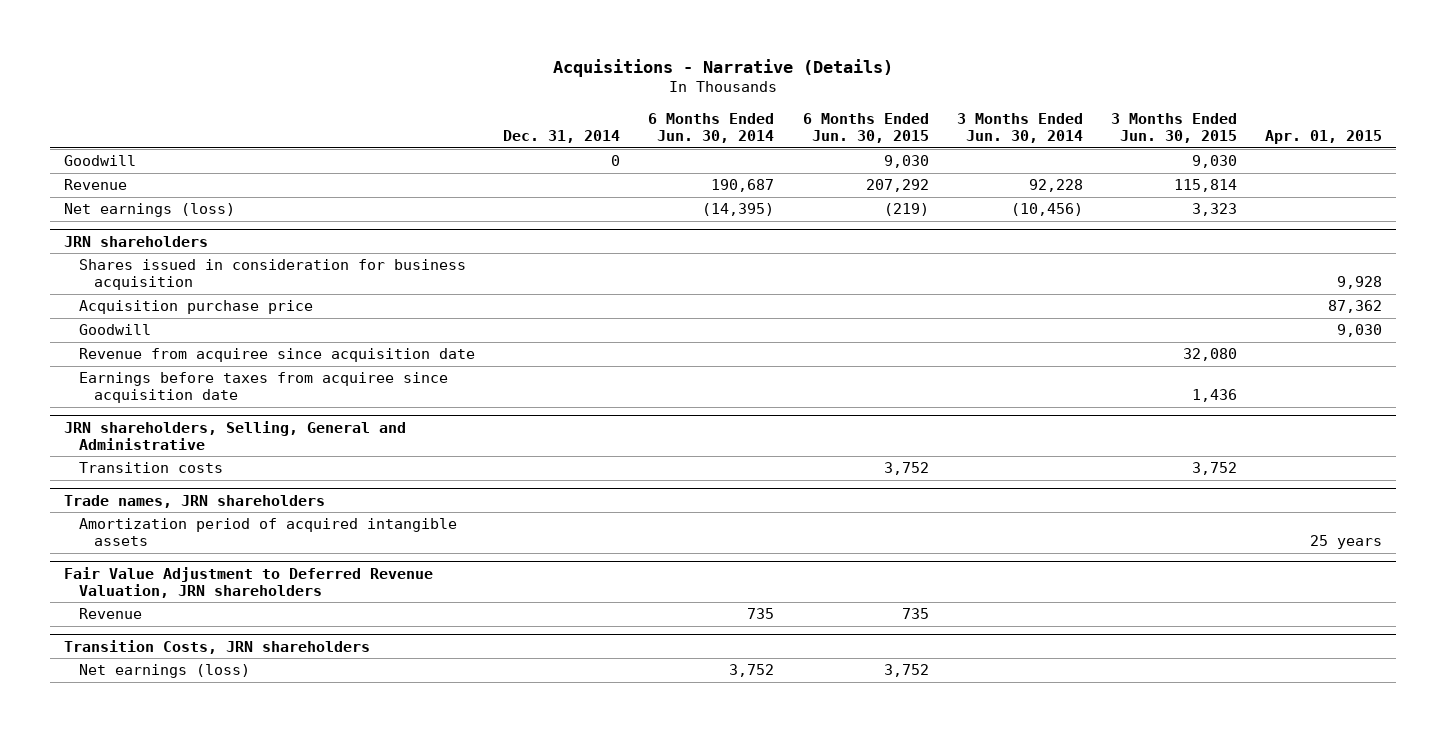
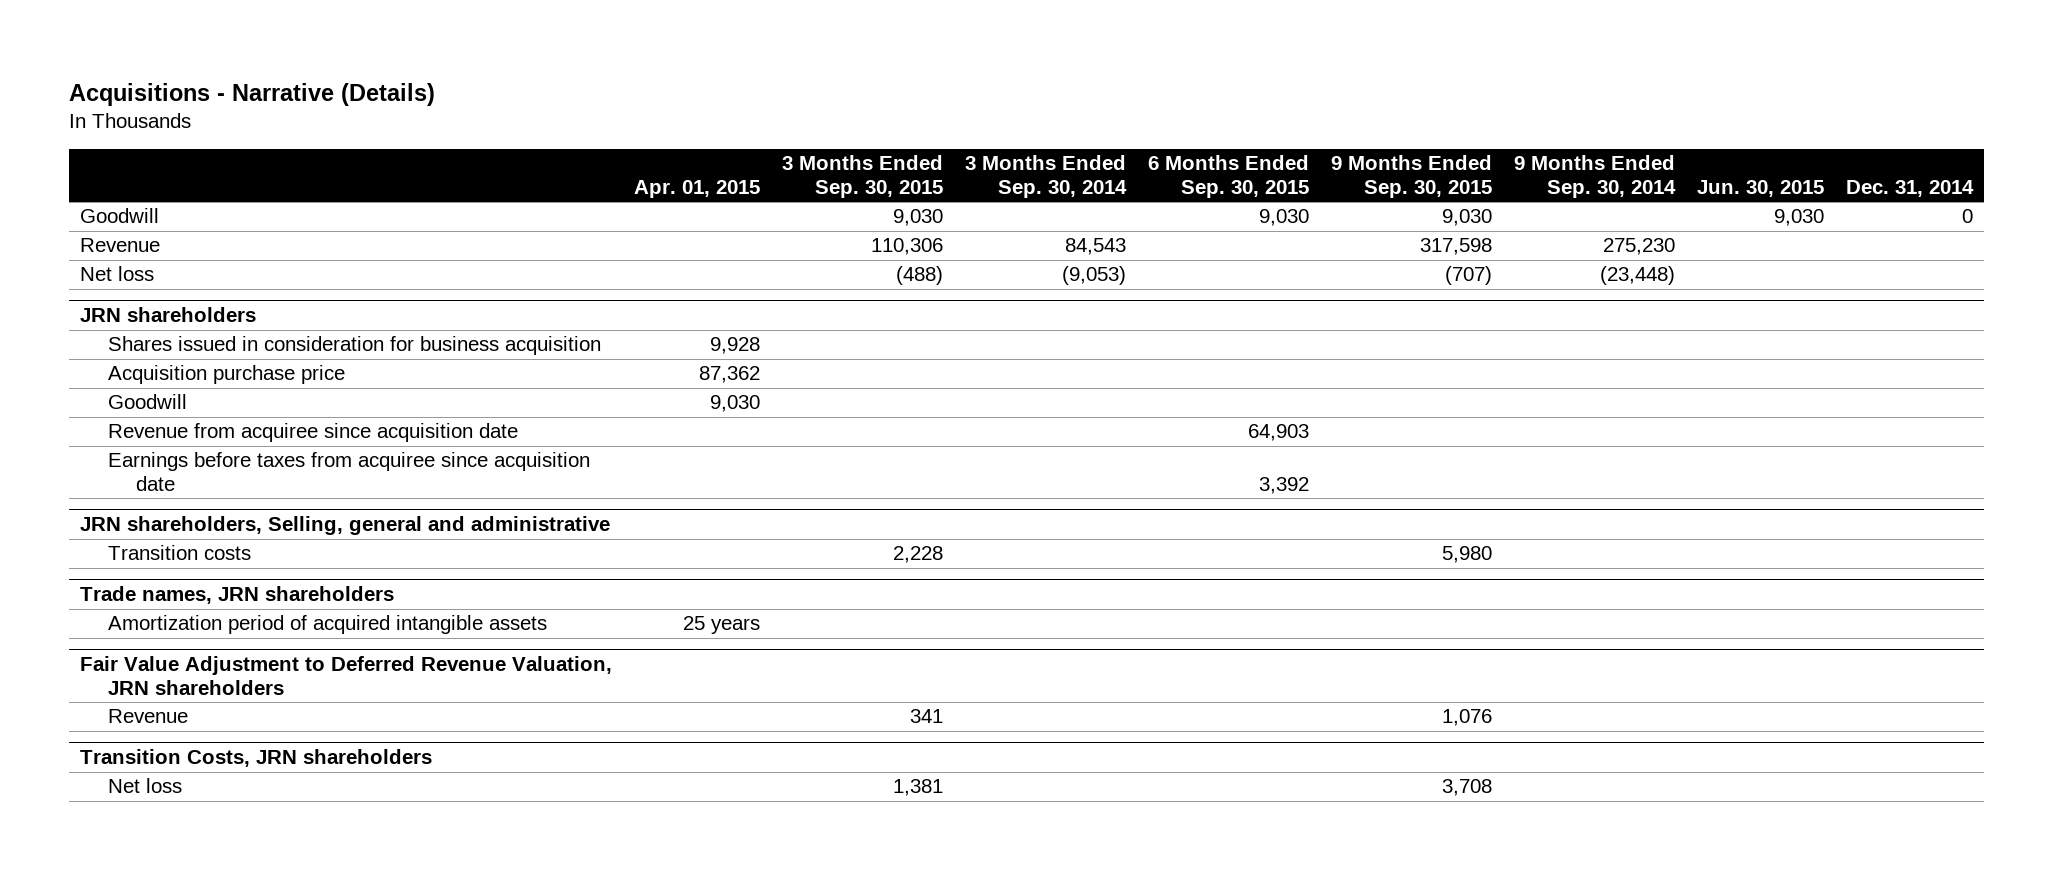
- | Dec. 31, 2014 | 6 Months Ended Jun. 30, 2014 | 6 Months Ended Jun. 30, 2015 | 3 Months Ended Jun. 30, 2014 | 3 Months Ended Jun. 30, 2015 | Apr. 01, 2015
+ | Apr. 01, 2015 | 3 Months Ended Sep. 30, 2015 | 3 Months Ended Sep. 30, 2014 | 6 Months Ended Sep. 30, 2015 | 9 Months Ended Sep. 30, 2015 | 9 Months Ended Sep. 30, 2014 | Jun. 30, 2015 | Dec. 31, 2014
- Net earnings (loss) | | (14,395) | (219) | (10,456) | 3,323 |
+ Net loss | | (488) | (9,053) | | (707) | (23,448) | |
- JRN shareholders, Selling, General and Administrative
+ JRN shareholders, Selling, general and administrative
@ Transition Costs, JRN shareholders
- Net earnings (loss) | | 3,752 | 3,752 | | |
+ Net loss | | 1,381 | | | 3,708 | | |

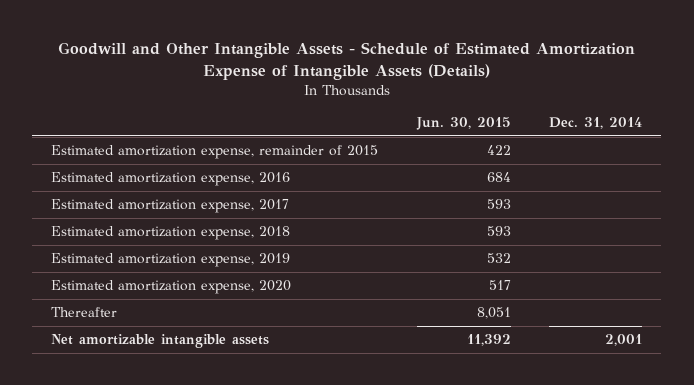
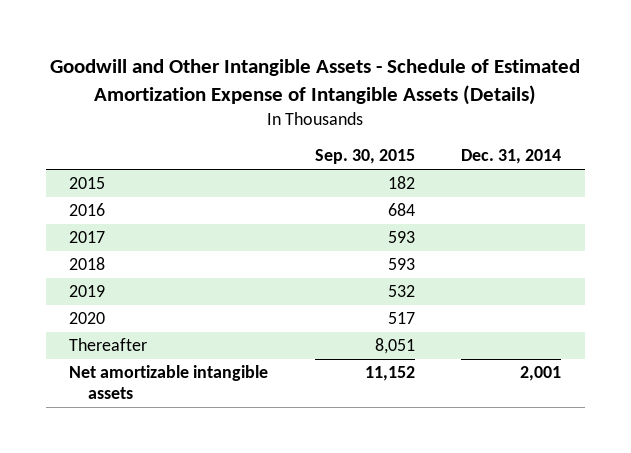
- | Jun. 30, 2015 | Dec. 31, 2014
+ | Sep. 30, 2015 | Dec. 31, 2014
- Estimated amortization expense, remainder of 2015 | 422 |
- Estimated amortization expense, 2016 | 684 |
- Estimated amortization expense, 2017 | 593 |
- Estimated amortization expense, 2018 | 593 |
- Estimated amortization expense, 2019 | 532 |
- Estimated amortization expense, 2020 | 517 |
+ 2015 | 182 |
+ 2016 | 684 |
+ 2017 | 593 |
+ 2018 | 593 |
+ 2019 | 532 |
+ 2020 | 517 |

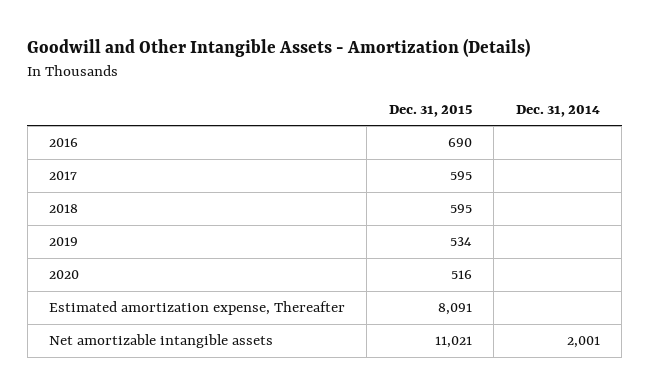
- Goodwill and Other Intangible Assets - Schedule of Estimated Amortization Expense of Intangible Assets (Details)
+ Goodwill and Other Intangible Assets - Amortization (Details)
- | Sep. 30, 2015 | Dec. 31, 2014
+ | Dec. 31, 2015 | Dec. 31, 2014
- 2015 | 182 |
- Thereafter | 8,051 |
+ Estimated amortization expense, Thereafter | 8,091 |

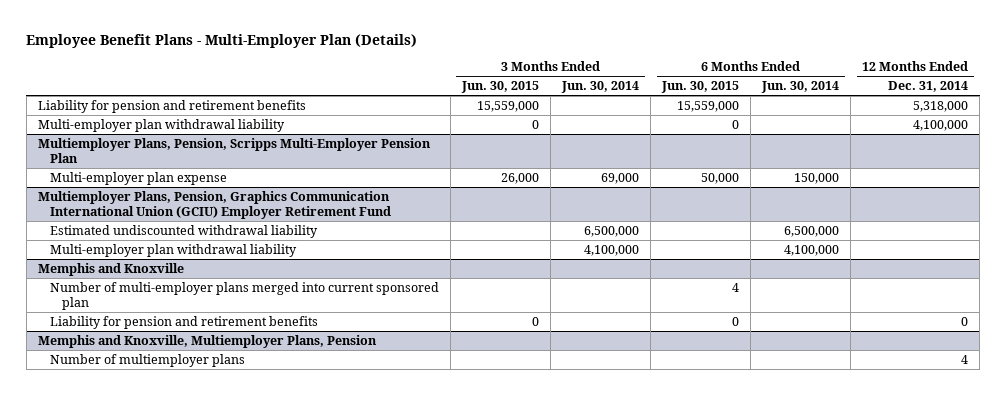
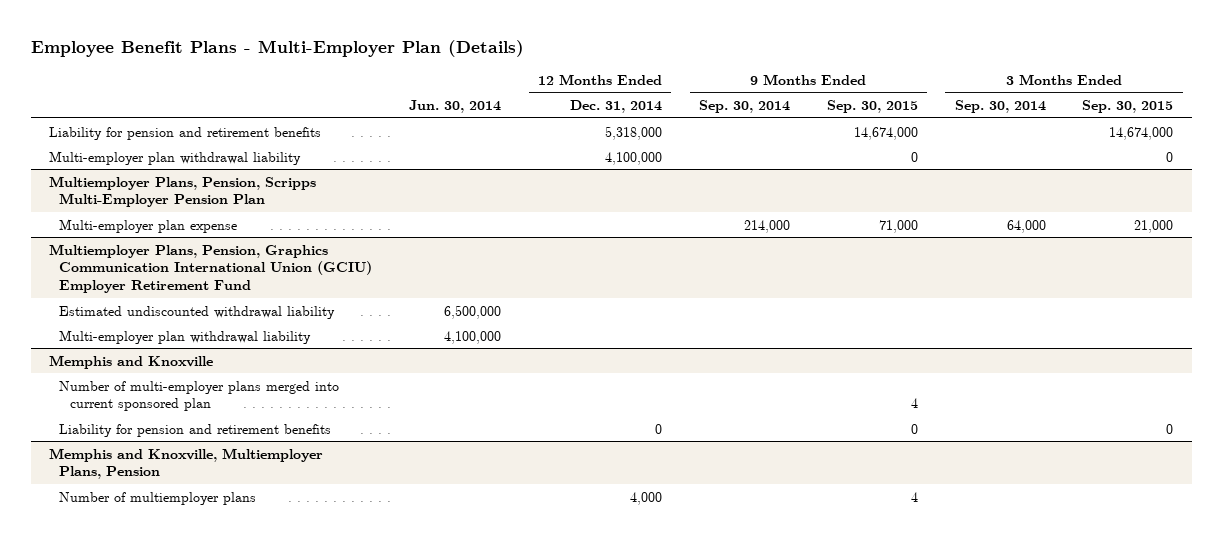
- | 3 Months Ended Jun. 30, 2015 | 3 Months Ended Jun. 30, 2014 | 6 Months Ended Jun. 30, 2015 | 6 Months Ended Jun. 30, 2014 | 12 Months Ended Dec. 31, 2014
+ | Jun. 30, 2014 | 12 Months Ended Dec. 31, 2014 | 9 Months Ended Sep. 30, 2014 | 9 Months Ended Sep. 30, 2015 | 3 Months Ended Sep. 30, 2014 | 3 Months Ended Sep. 30, 2015
@ Memphis and Knoxville, Multiemployer Plans, Pension
- Number of multiemployer plans | | | | | 4
+ Number of multiemployer plans | | 4,000 | | 4 | |

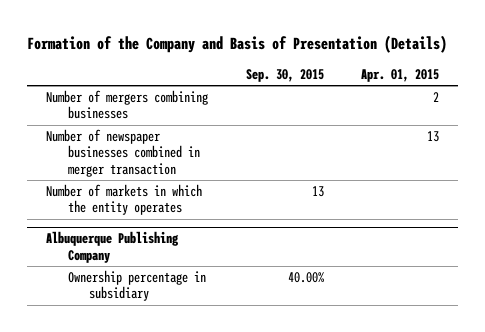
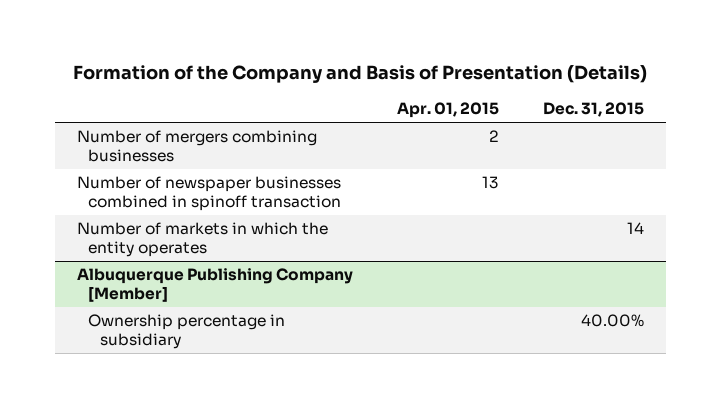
- | Sep. 30, 2015 | Apr. 01, 2015
+ | Apr. 01, 2015 | Dec. 31, 2015
- Number of newspaper businesses combined in merger transaction | | 13
+ Number of newspaper businesses combined in spinoff transaction | 13 |
- Albuquerque Publishing Company
+ Albuquerque Publishing Company [Member]

